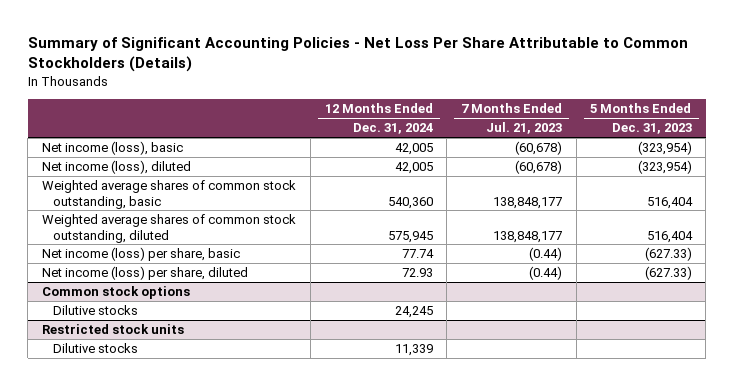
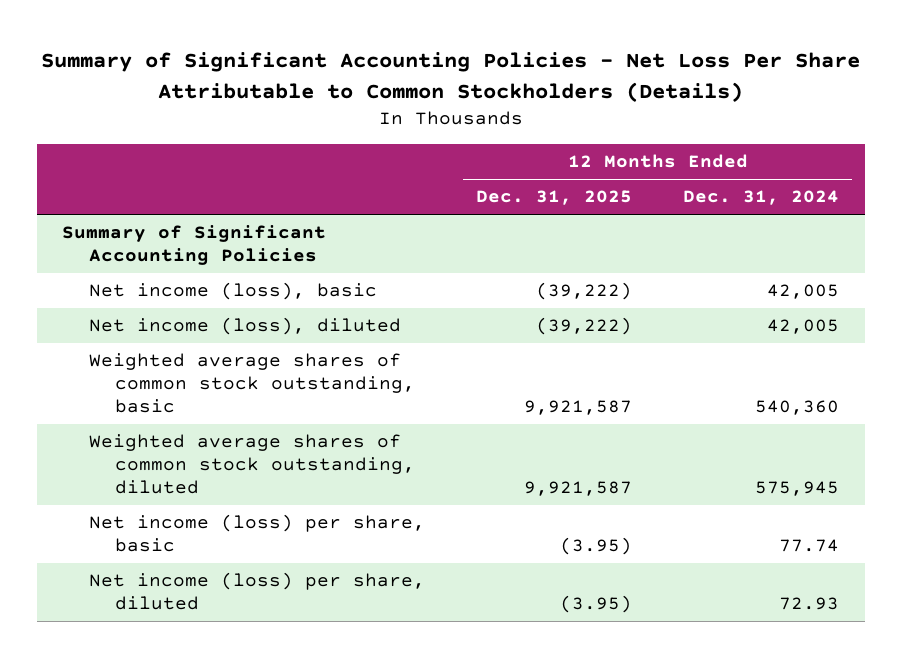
- | 12 Months Ended Dec. 31, 2024 | 7 Months Ended Jul. 21, 2023 | 5 Months Ended Dec. 31, 2023
+ | 12 Months Ended Dec. 31, 2025 | 12 Months Ended Dec. 31, 2024
+ Summary of Significant Accounting Policies
- Common stock options
- Dilutive stocks | 24,245 | |
- Restricted stock units
- Dilutive stocks | 11,339 | |

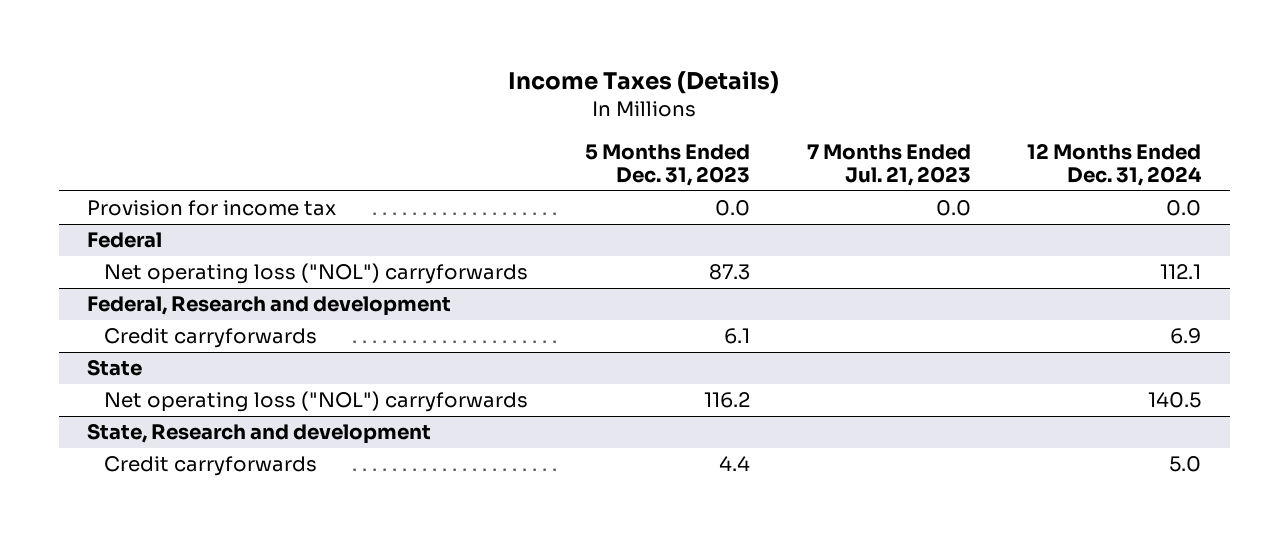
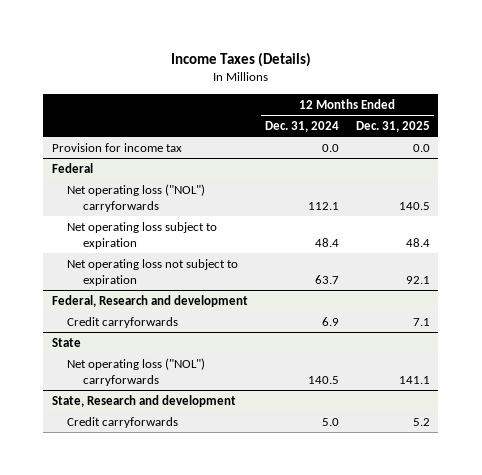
- | 5 Months Ended Dec. 31, 2023 | 7 Months Ended Jul. 21, 2023 | 12 Months Ended Dec. 31, 2024
+ | 12 Months Ended Dec. 31, 2024 | 12 Months Ended Dec. 31, 2025
@ Federal
+ Net operating loss subject to expiration | 48.4 | 48.4
+ Net operating loss not subject to expiration | 63.7 | 92.1

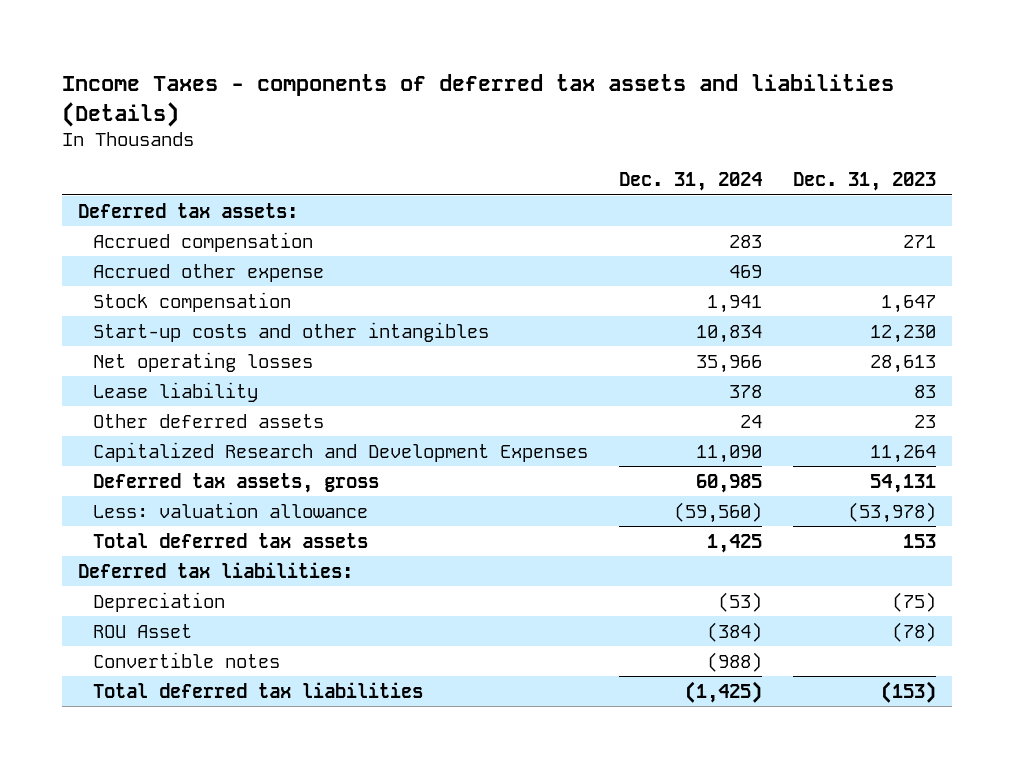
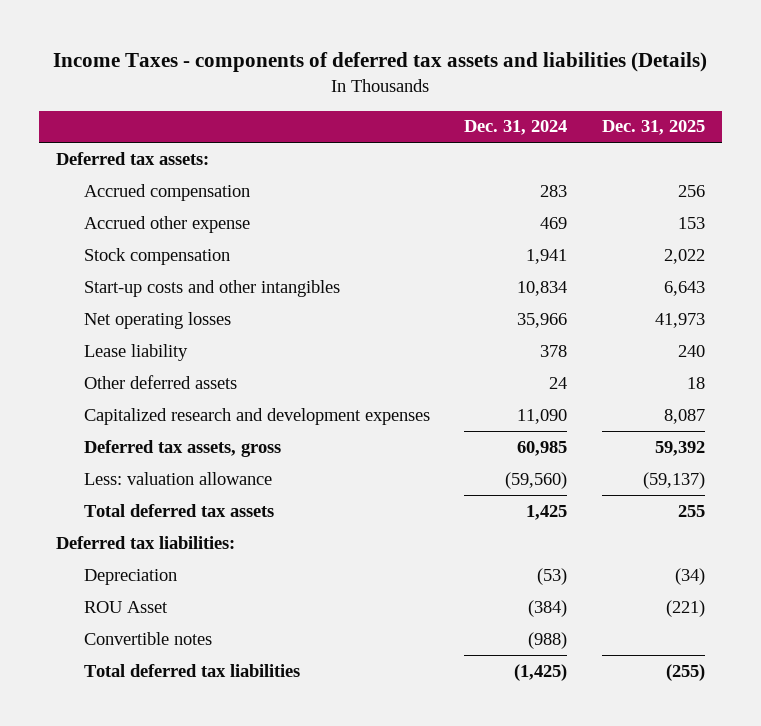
- | Dec. 31, 2024 | Dec. 31, 2023
+ | Dec. 31, 2024 | Dec. 31, 2025
- Capitalized Research and Development Expenses | 11,090 | 11,264
+ Capitalized research and development expenses | 11,090 | 8,087

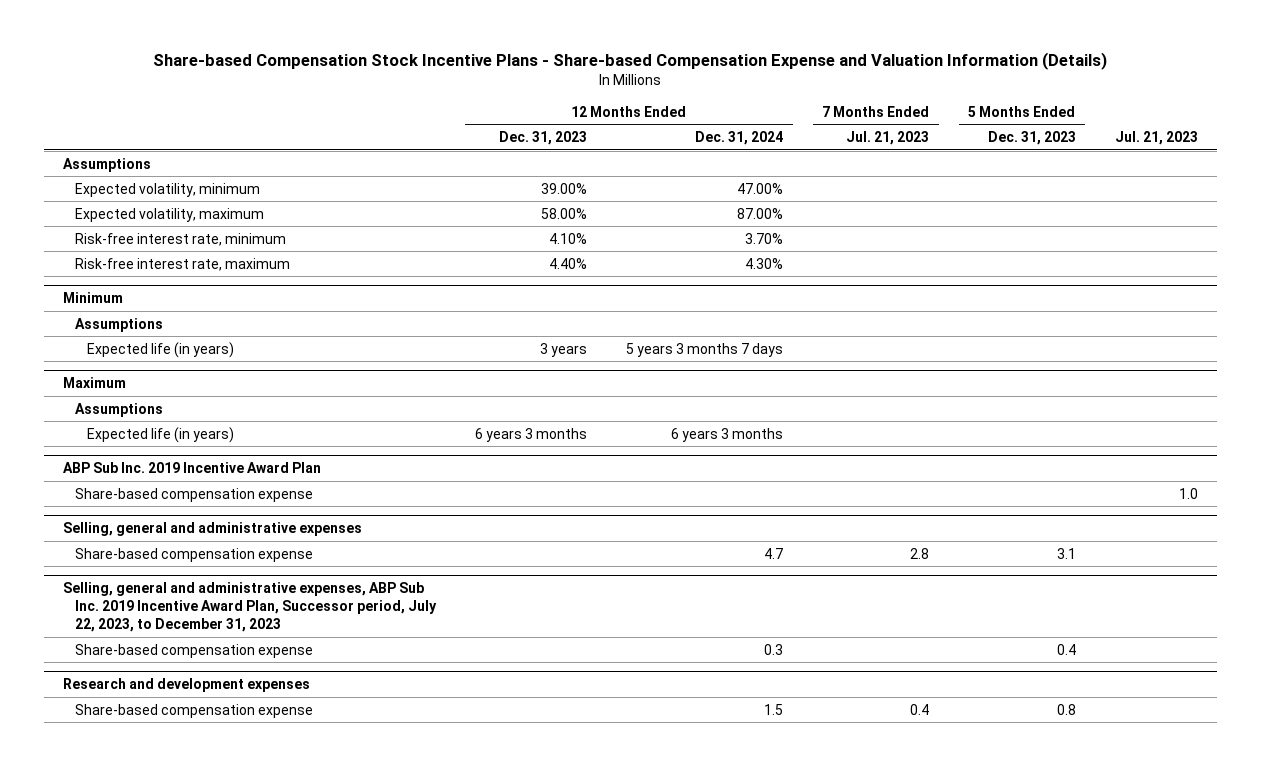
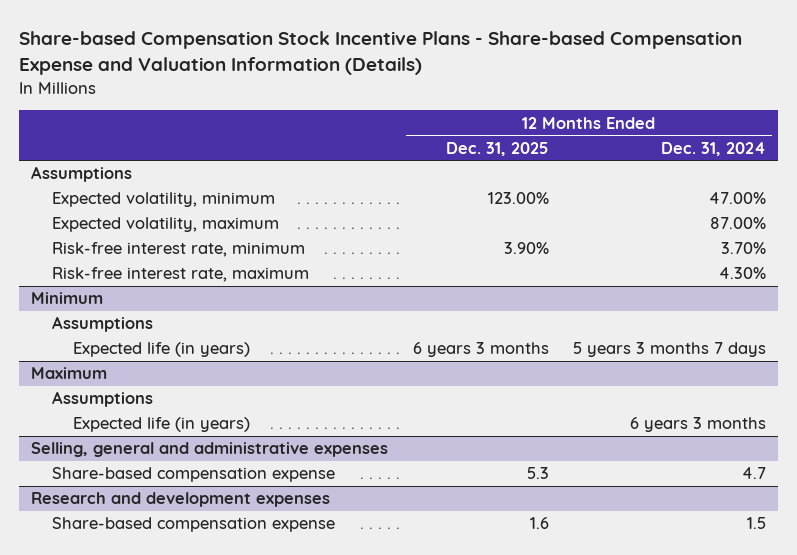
- | 12 Months Ended Dec. 31, 2023 | 12 Months Ended Dec. 31, 2024 | 7 Months Ended Jul. 21, 2023 | 5 Months Ended Dec. 31, 2023 | Jul. 21, 2023
+ | 12 Months Ended Dec. 31, 2025 | 12 Months Ended Dec. 31, 2024
- ABP Sub Inc. 2019 Incentive Award Plan
- Share-based compensation expense | | | | | 1.0
- Selling, general and administrative expenses, ABP Sub Inc. 2019 Incentive Award Plan, Successor period, July 22, 2023, to December 31, 2023
- Share-based compensation expense | | 0.3 | | 0.4 |

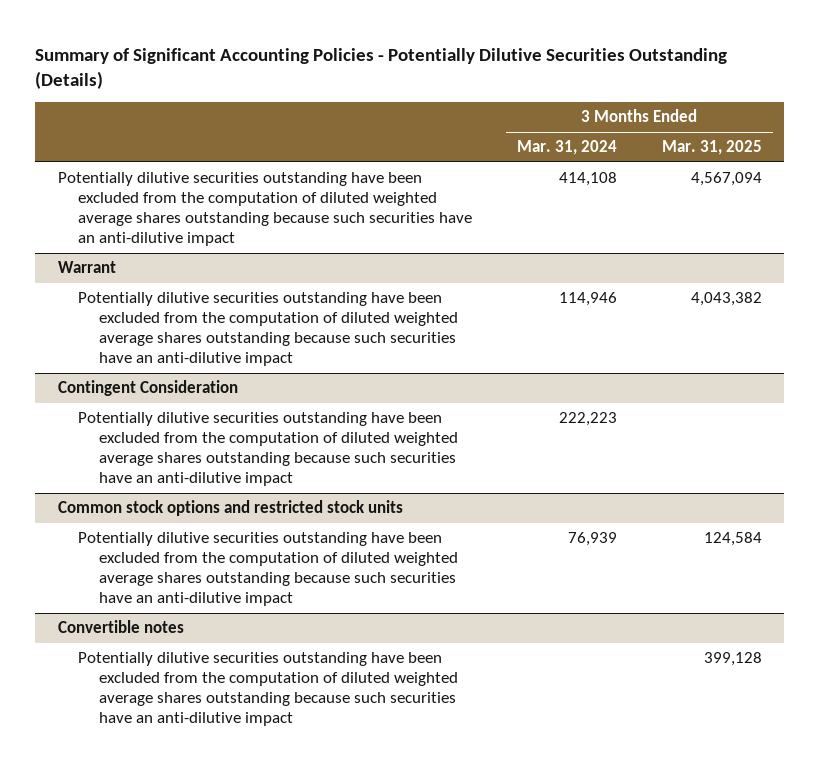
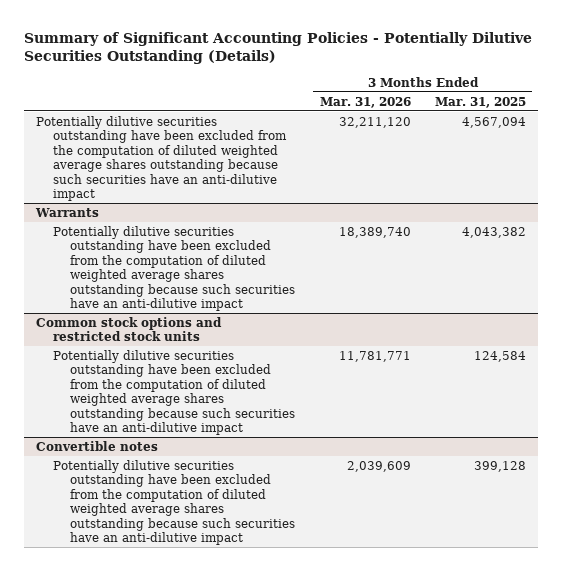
- | 3 Months Ended Mar. 31, 2024 | 3 Months Ended Mar. 31, 2025
+ | 3 Months Ended Mar. 31, 2026 | 3 Months Ended Mar. 31, 2025
- Warrant
+ Warrants
- Contingent Consideration
- Potentially dilutive securities outstanding have been excluded from the computation of diluted weighted average shares outstanding because such securities have an anti-dilutive impact | 222,223 |

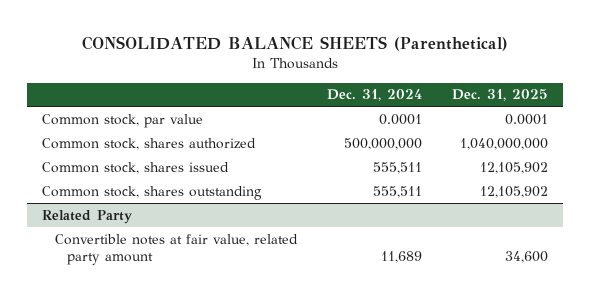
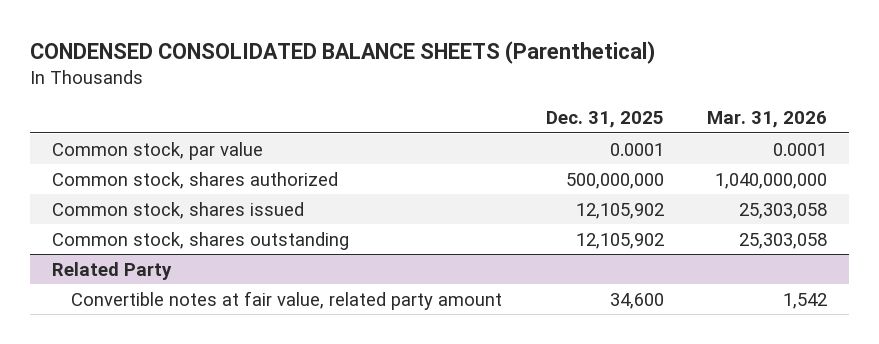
- CONSOLIDATED BALANCE SHEETS (Parenthetical)
+ CONDENSED CONSOLIDATED BALANCE SHEETS (Parenthetical)
- | Dec. 31, 2024 | Dec. 31, 2025
+ | Dec. 31, 2025 | Mar. 31, 2026
- Common stock, shares authorized | 500,000,000 | 1,040,000,000
+ Common stock, shares authorized | 500,000,000 | 1,040,000,000

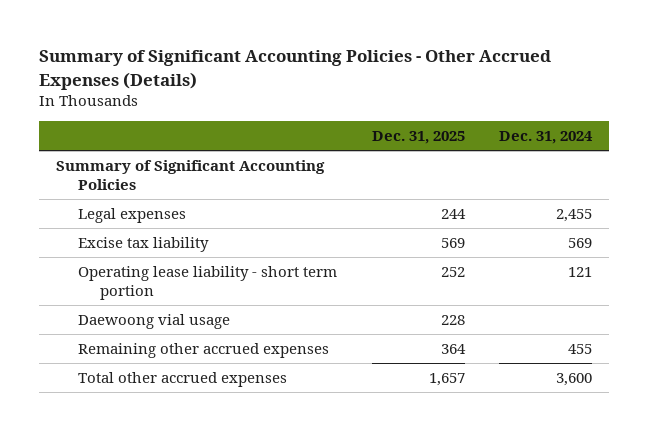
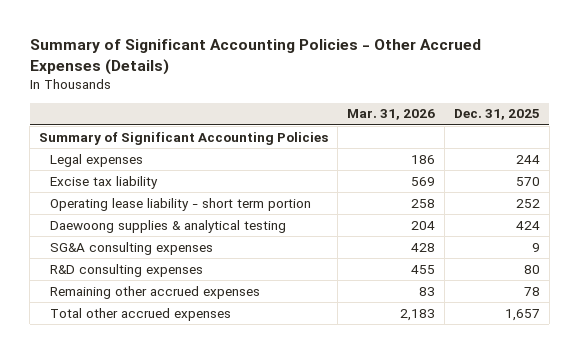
- | Dec. 31, 2025 | Dec. 31, 2024
+ | Mar. 31, 2026 | Dec. 31, 2025
- Excise tax liability | 569 | 569
+ Excise tax liability | 569 | 570
- Daewoong vial usage | 228 |
- Remaining other accrued expenses | 364 | 455
+ Daewoong supplies & analytical testing | 204 | 424
+ SG&A consulting expenses | 428 | 9
+ R&D consulting expenses | 455 | 80
+ Remaining other accrued expenses | 83 | 78

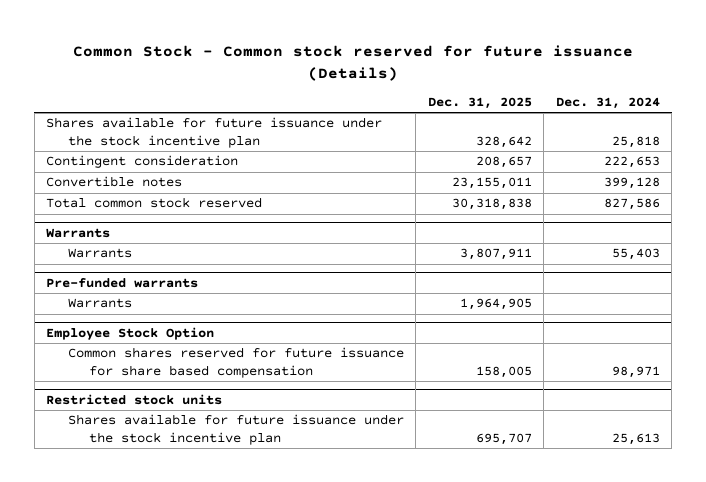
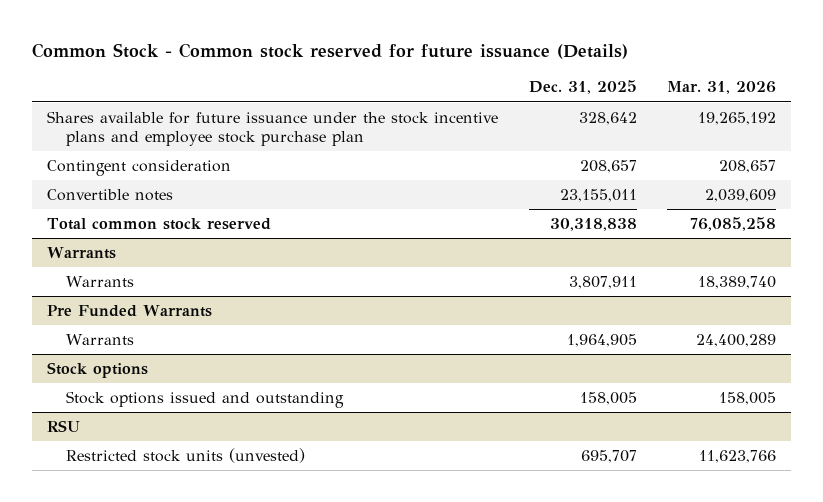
- | Dec. 31, 2025 | Dec. 31, 2024
+ | Dec. 31, 2025 | Mar. 31, 2026
- Shares available for future issuance under the stock incentive plan | 328,642 | 25,818
+ Shares available for future issuance under the stock incentive plans and employee stock purchase plan | 328,642 | 19,265,192
- Pre-funded warrants
+ Pre Funded Warrants
- Employee Stock Option
- Common shares reserved for future issuance for share based compensation | 158,005 | 98,971
- Restricted stock units
- Shares available for future issuance under the stock incentive plan | 695,707 | 25,613
+ Stock options
+ Stock options issued and outstanding | 158,005 | 158,005
+ RSU
+ Restricted stock units (unvested) | 695,707 | 11,623,766

